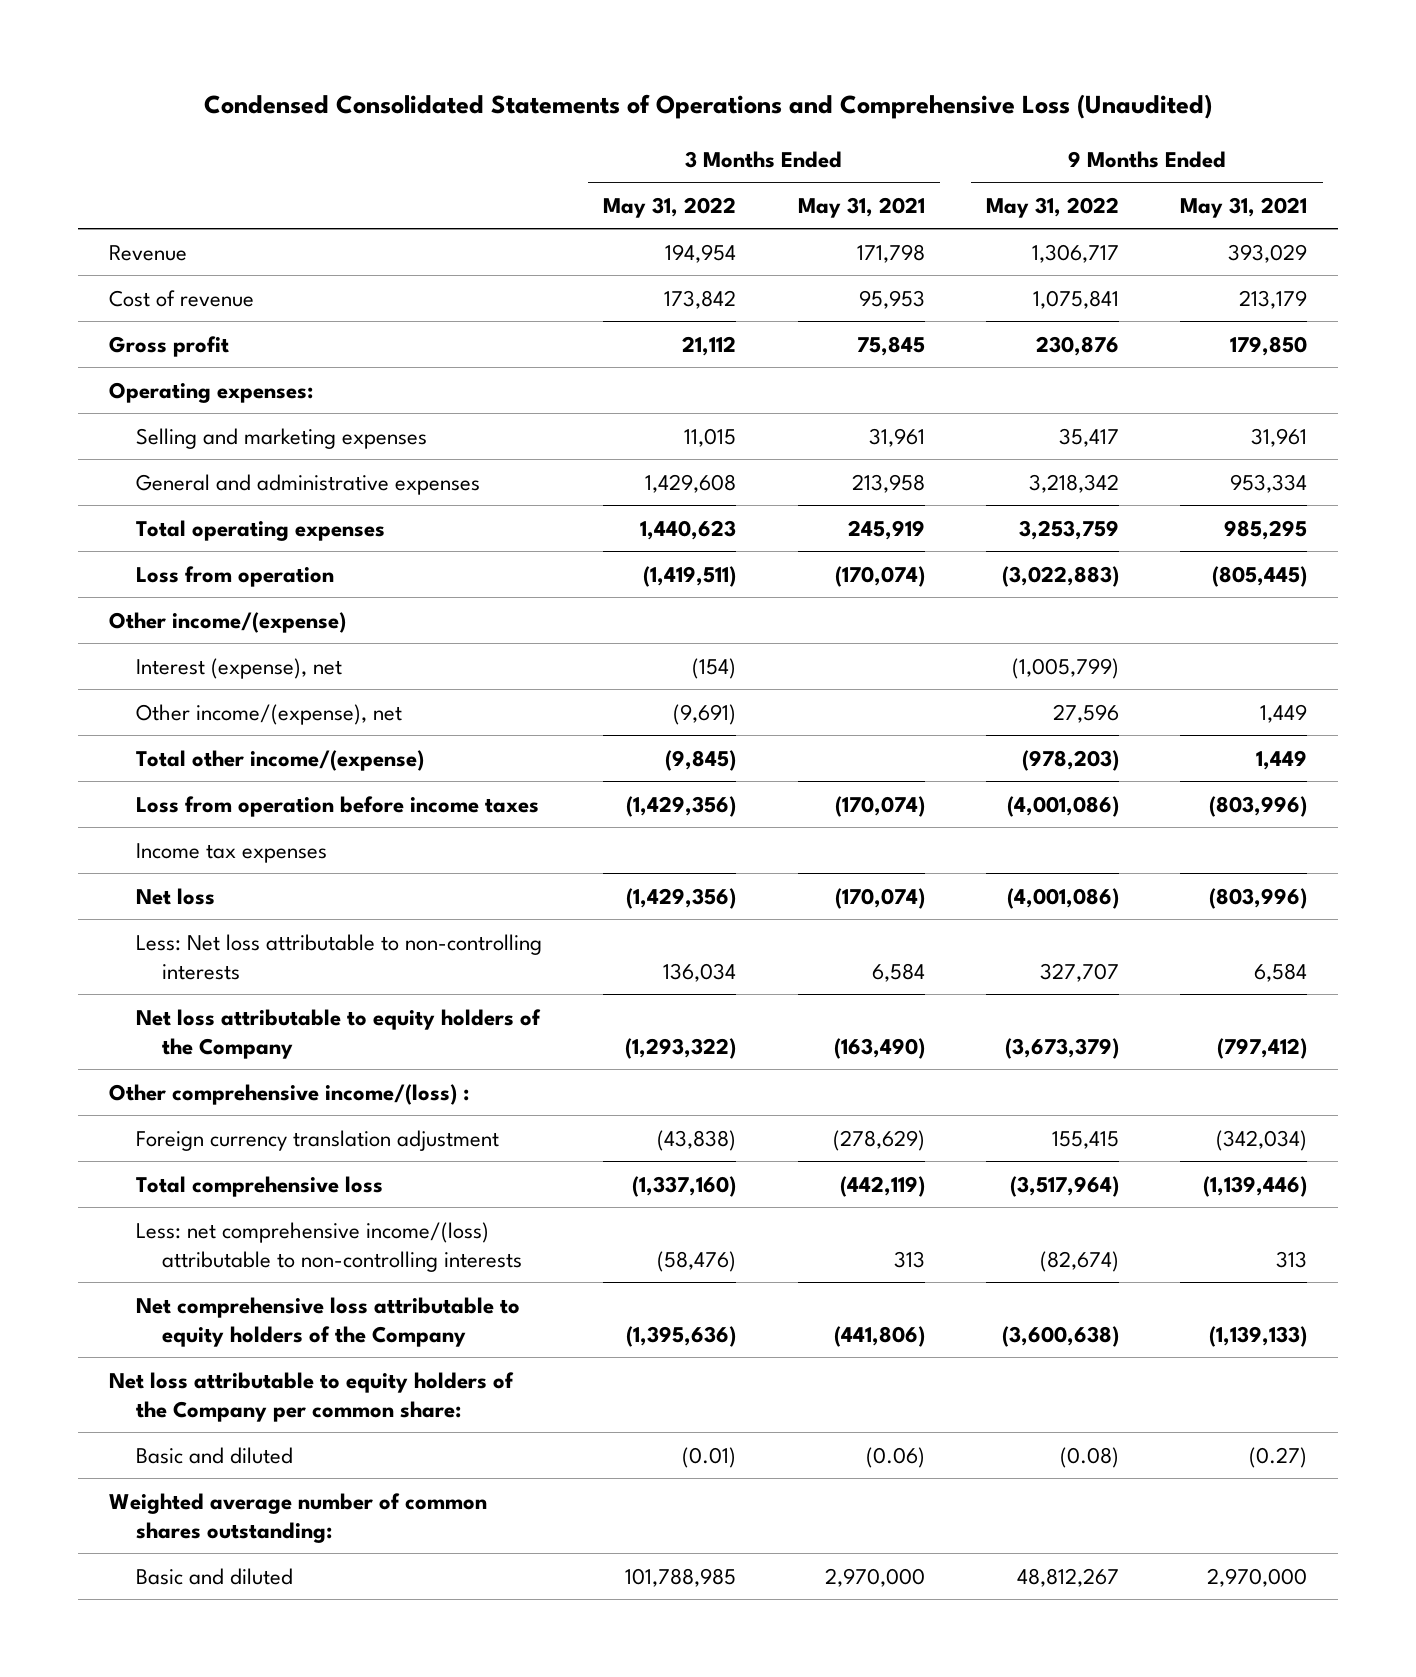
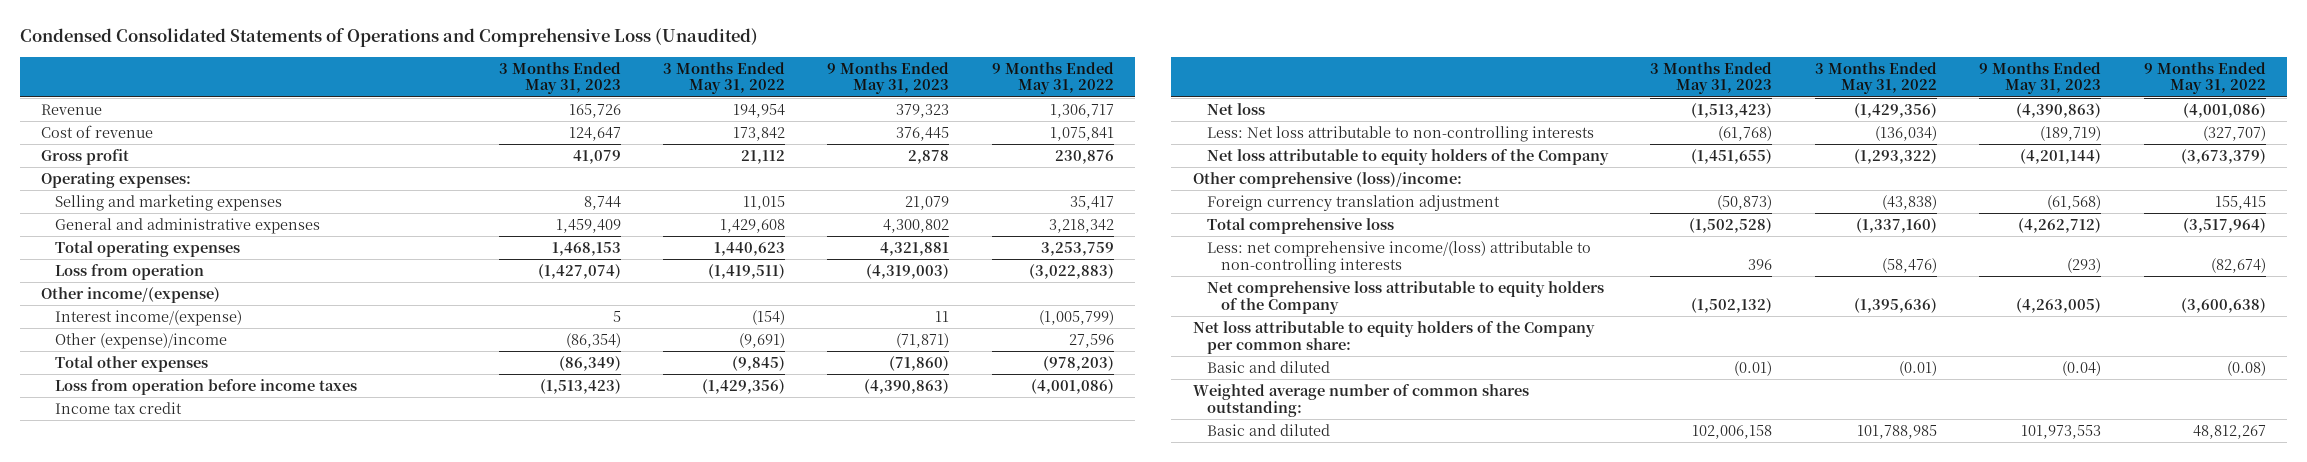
- | 3 Months Ended May 31, 2022 | 3 Months Ended May 31, 2021 | 9 Months Ended May 31, 2022 | 9 Months Ended May 31, 2021
+ | 3 Months Ended May 31, 2023 | 3 Months Ended May 31, 2022 | 9 Months Ended May 31, 2023 | 9 Months Ended May 31, 2022
- Interest (expense), net | (154) | | (1,005,799) |
- Other income/(expense), net | (9,691) | | 27,596 | 1,449
- Total other income/(expense) | (9,845) | | (978,203) | 1,449
+ Interest income/(expense) | 5 | (154) | 11 | (1,005,799)
+ Other (expense)/income | (86,354) | (9,691) | (71,871) | 27,596
+ Total other expenses | (86,349) | (9,845) | (71,860) | (978,203)
- Income tax expenses
+ Income tax credit
- Less: Net loss attributable to non-controlling interests | 136,034 | 6,584 | 327,707 | 6,584
+ Less: Net loss attributable to non-controlling interests | (61,768) | (136,034) | (189,719) | (327,707)
- Other comprehensive income/(loss) :
+ Other comprehensive (loss)/income:

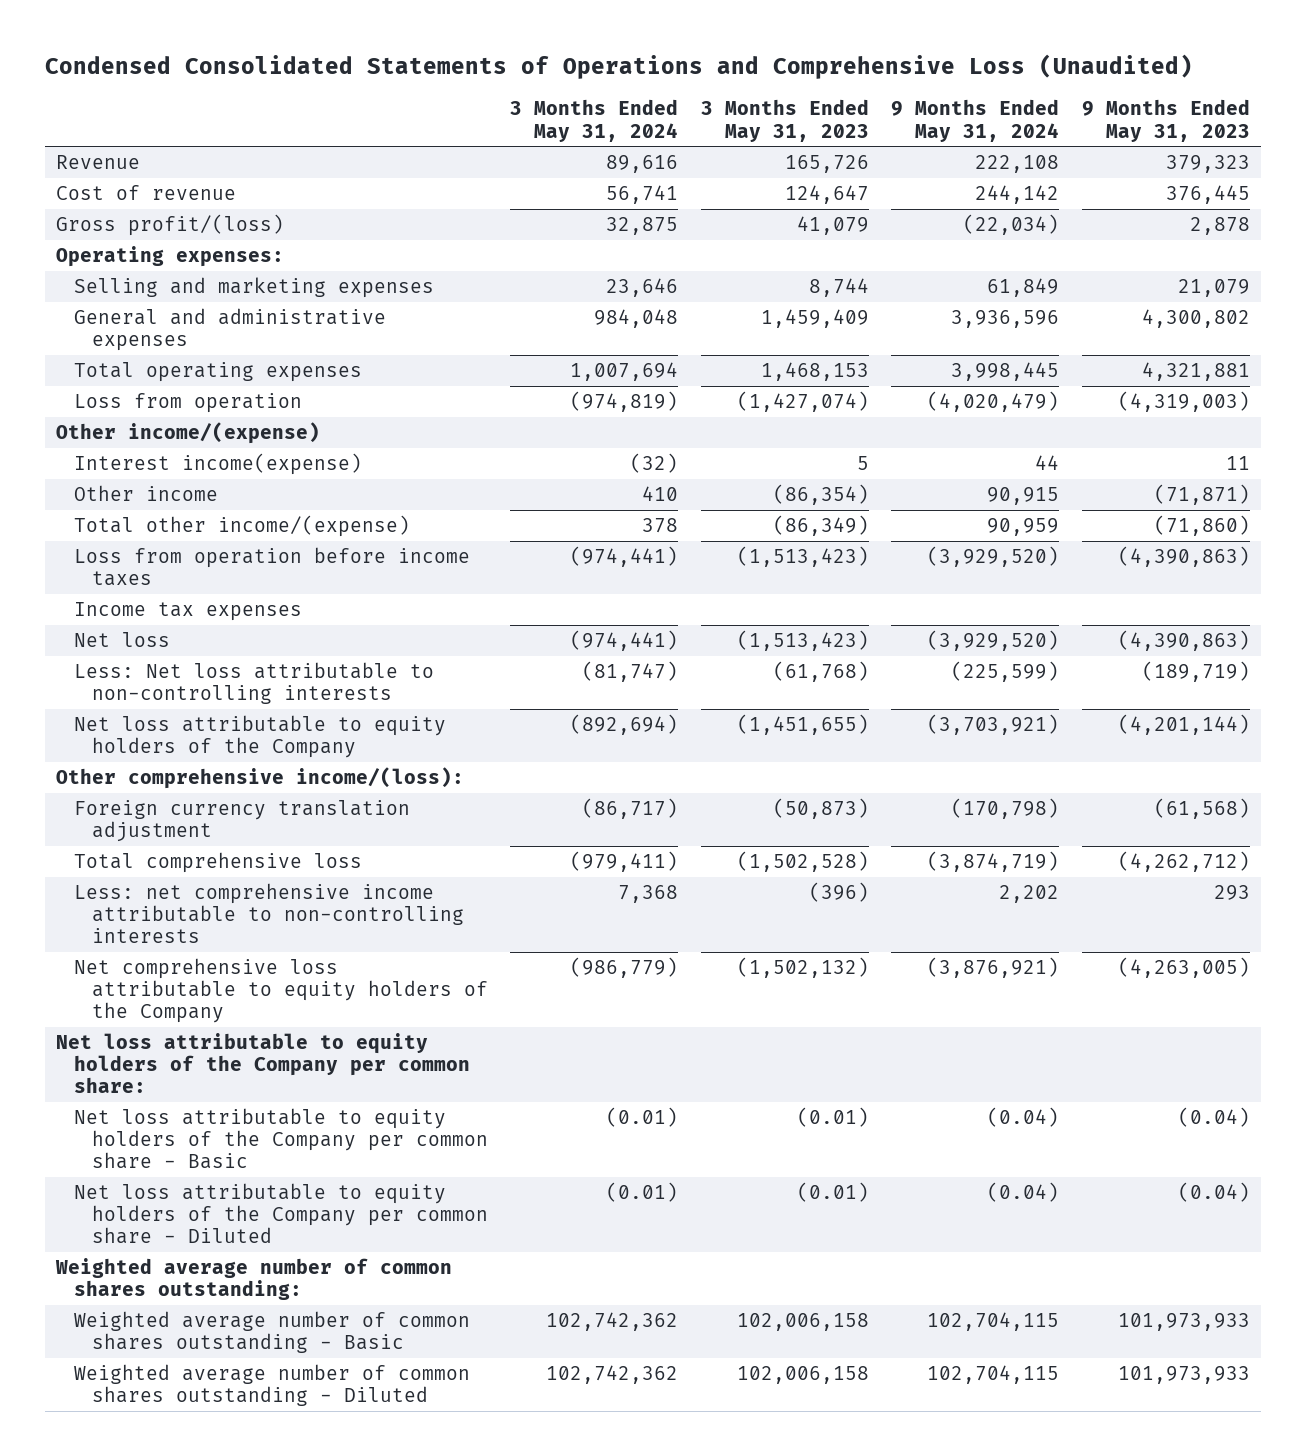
- | 3 Months Ended May 31, 2023 | 3 Months Ended May 31, 2022 | 9 Months Ended May 31, 2023 | 9 Months Ended May 31, 2022
+ | 3 Months Ended May 31, 2024 | 3 Months Ended May 31, 2023 | 9 Months Ended May 31, 2024 | 9 Months Ended May 31, 2023
- Gross profit | 41,079 | 21,112 | 2,878 | 230,876
+ Gross profit/(loss) | 32,875 | 41,079 | (22,034) | 2,878
- Interest income/(expense) | 5 | (154) | 11 | (1,005,799)
- Other (expense)/income | (86,354) | (9,691) | (71,871) | 27,596
- Total other expenses | (86,349) | (9,845) | (71,860) | (978,203)
+ Interest income(expense) | (32) | 5 | 44 | 11
+ Other income | 410 | (86,354) | 90,915 | (71,871)
+ Total other income/(expense) | 378 | (86,349) | 90,959 | (71,860)
- Income tax credit
+ Income tax expenses
- Other comprehensive (loss)/income:
+ Other comprehensive income/(loss):
- Less: net comprehensive income/(loss) attributable to non-controlling interests | 396 | (58,476) | (293) | (82,674)
+ Less: net comprehensive income attributable to non-controlling interests | 7,368 | (396) | 2,202 | 293
- Basic and diluted | (0.01) | (0.01) | (0.04) | (0.08)
+ Net loss attributable to equity holders of the Company per common share - Basic | (0.01) | (0.01) | (0.04) | (0.04)
+ Net loss attributable to equity holders of the Company per common share - Diluted | (0.01) | (0.01) | (0.04) | (0.04)
- Basic and diluted | 102,006,158 | 101,788,985 | 101,973,553 | 48,812,267
+ Weighted average number of common shares outstanding - Basic | 102,742,362 | 102,006,158 | 102,704,115 | 101,973,933
+ Weighted average number of common shares outstanding - Diluted | 102,742,362 | 102,006,158 | 102,704,115 | 101,973,933

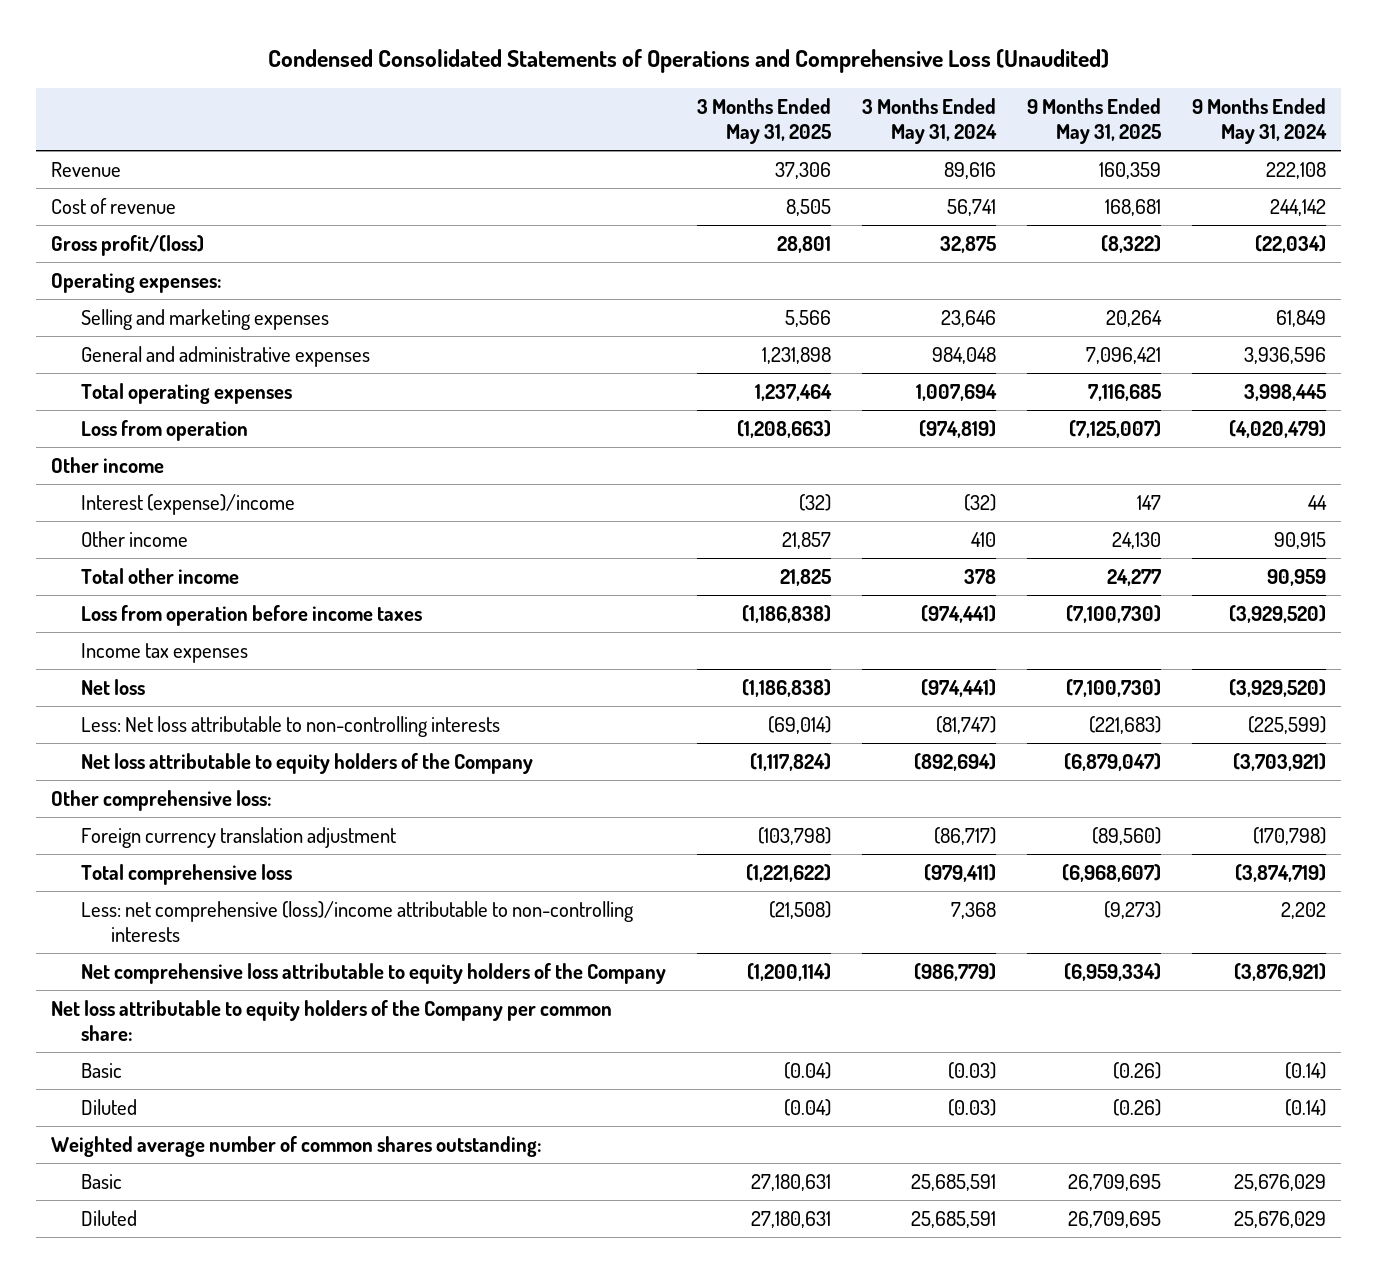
- | 3 Months Ended May 31, 2024 | 3 Months Ended May 31, 2023 | 9 Months Ended May 31, 2024 | 9 Months Ended May 31, 2023
+ | 3 Months Ended May 31, 2025 | 3 Months Ended May 31, 2024 | 9 Months Ended May 31, 2025 | 9 Months Ended May 31, 2024
- Other income/(expense)
- Interest income(expense) | (32) | 5 | 44 | 11
+ Other income
+ Interest (expense)/income | (32) | (32) | 147 | 44
- Total other income/(expense) | 378 | (86,349) | 90,959 | (71,860)
+ Total other income | 21,825 | 378 | 24,277 | 90,959
- Other comprehensive income/(loss):
+ Other comprehensive loss:
- Less: net comprehensive income attributable to non-controlling interests | 7,368 | (396) | 2,202 | 293
+ Less: net comprehensive (loss)/income attributable to non-controlling interests | (21,508) | 7,368 | (9,273) | 2,202
- Net loss attributable to equity holders of the Company per common share - Basic | (0.01) | (0.01) | (0.04) | (0.04)
- Net loss attributable to equity holders of the Company per common share - Diluted | (0.01) | (0.01) | (0.04) | (0.04)
+ Basic | (0.04) | (0.03) | (0.26) | (0.14)
+ Diluted | (0.04) | (0.03) | (0.26) | (0.14)
- Weighted average number of common shares outstanding - Basic | 102,742,362 | 102,006,158 | 102,704,115 | 101,973,933
- Weighted average number of common shares outstanding - Diluted | 102,742,362 | 102,006,158 | 102,704,115 | 101,973,933
+ Basic | 27,180,631 | 25,685,591 | 26,709,695 | 25,676,029
+ Diluted | 27,180,631 | 25,685,591 | 26,709,695 | 25,676,029

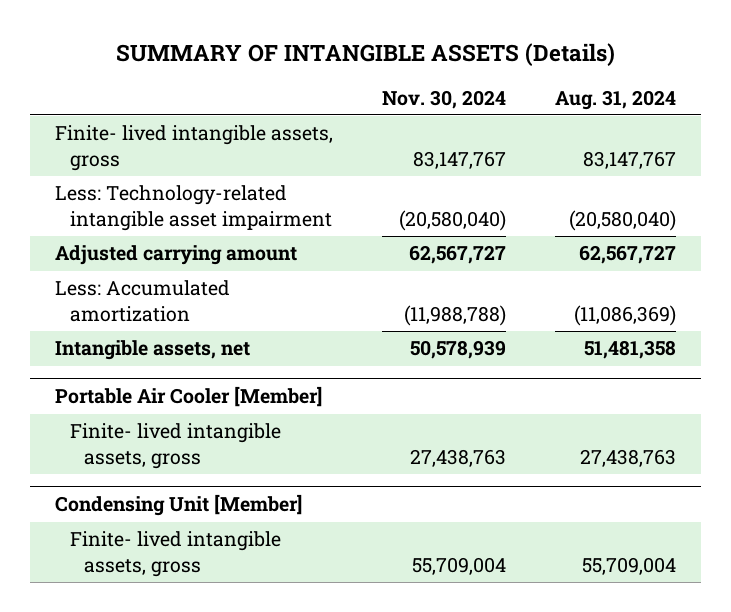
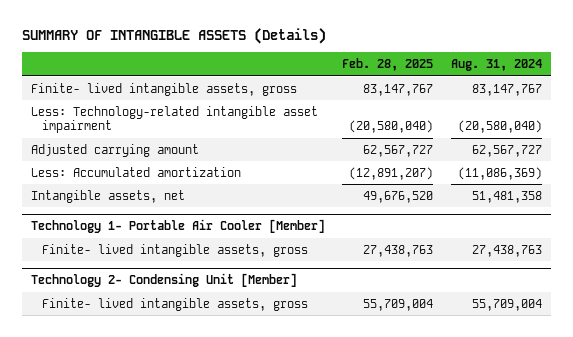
- | Nov. 30, 2024 | Aug. 31, 2024
+ | Feb. 28, 2025 | Aug. 31, 2024
- Portable Air Cooler [Member]
+ Technology 1- Portable Air Cooler [Member]
- Condensing Unit [Member]
+ Technology 2- Condensing Unit [Member]

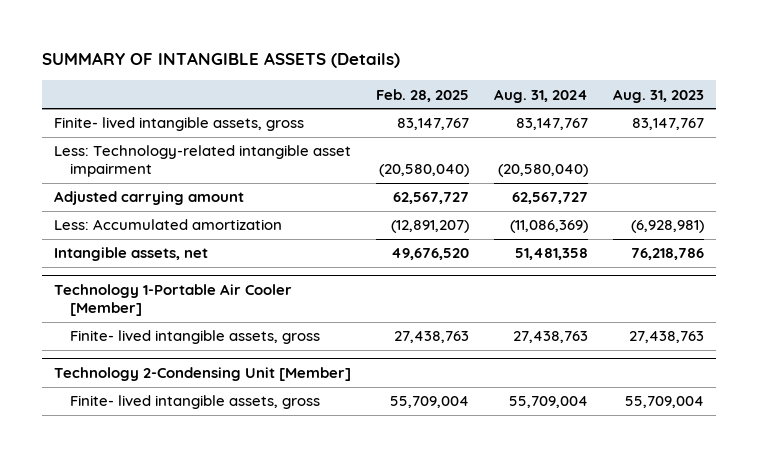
- | Feb. 28, 2025 | Aug. 31, 2024
+ | Feb. 28, 2025 | Aug. 31, 2024 | Aug. 31, 2023
- Technology 1- Portable Air Cooler [Member]
+ Technology 1-Portable Air Cooler [Member]
- Technology 2- Condensing Unit [Member]
+ Technology 2-Condensing Unit [Member]

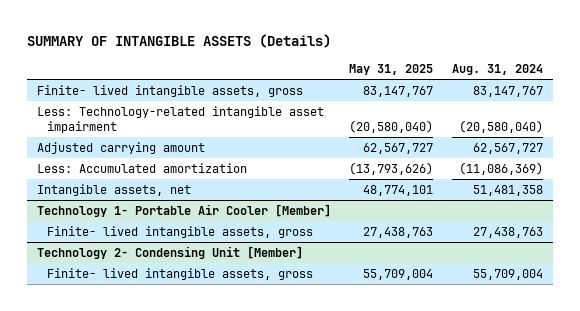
- | Feb. 28, 2025 | Aug. 31, 2024 | Aug. 31, 2023
+ | May 31, 2025 | Aug. 31, 2024
- Technology 1-Portable Air Cooler [Member]
+ Technology 1- Portable Air Cooler [Member]
- Technology 2-Condensing Unit [Member]
+ Technology 2- Condensing Unit [Member]

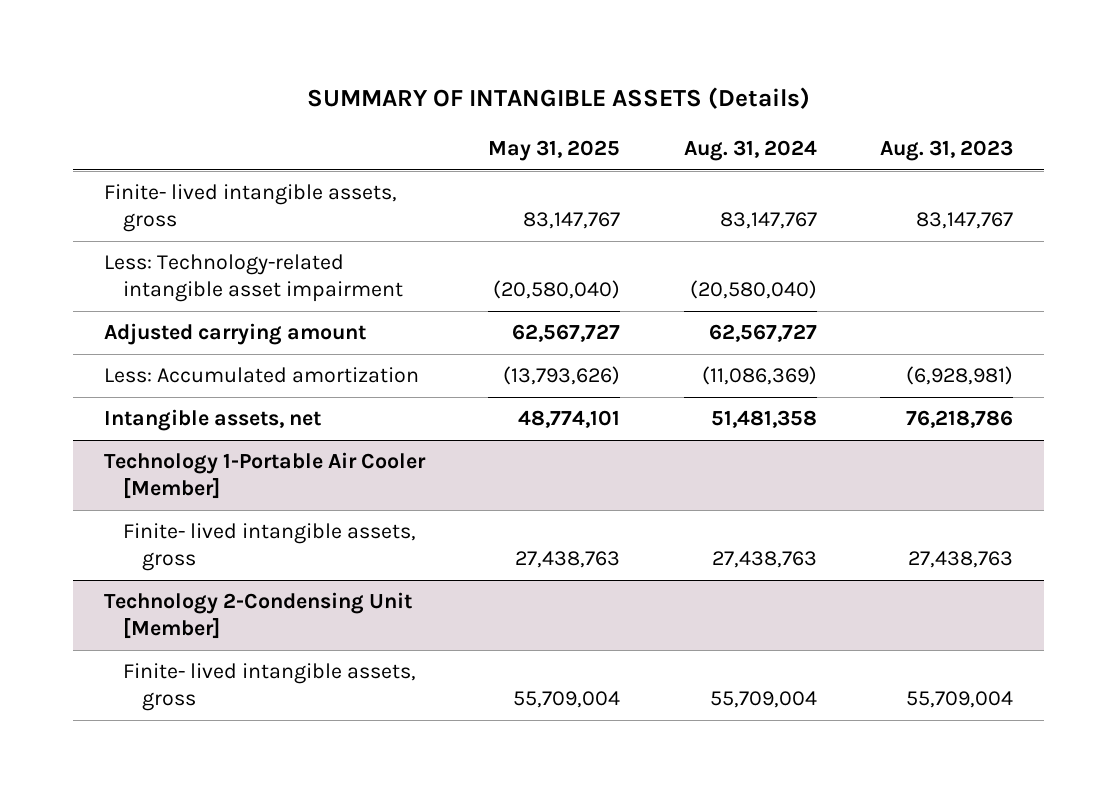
- | May 31, 2025 | Aug. 31, 2024
+ | May 31, 2025 | Aug. 31, 2024 | Aug. 31, 2023
- Technology 1- Portable Air Cooler [Member]
+ Technology 1-Portable Air Cooler [Member]
- Technology 2- Condensing Unit [Member]
+ Technology 2-Condensing Unit [Member]

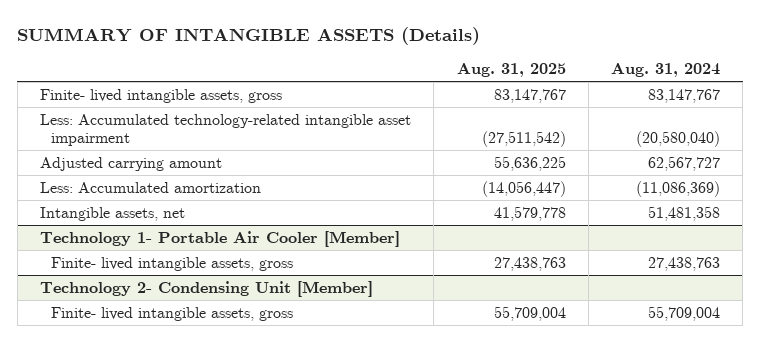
- | May 31, 2025 | Aug. 31, 2024 | Aug. 31, 2023
+ | Aug. 31, 2025 | Aug. 31, 2024
- Less: Technology-related intangible asset impairment | (20,580,040) | (20,580,040) |
+ Less: Accumulated technology-related intangible asset impairment | (27,511,542) | (20,580,040)
- Technology 1-Portable Air Cooler [Member]
+ Technology 1- Portable Air Cooler [Member]
- Technology 2-Condensing Unit [Member]
+ Technology 2- Condensing Unit [Member]

